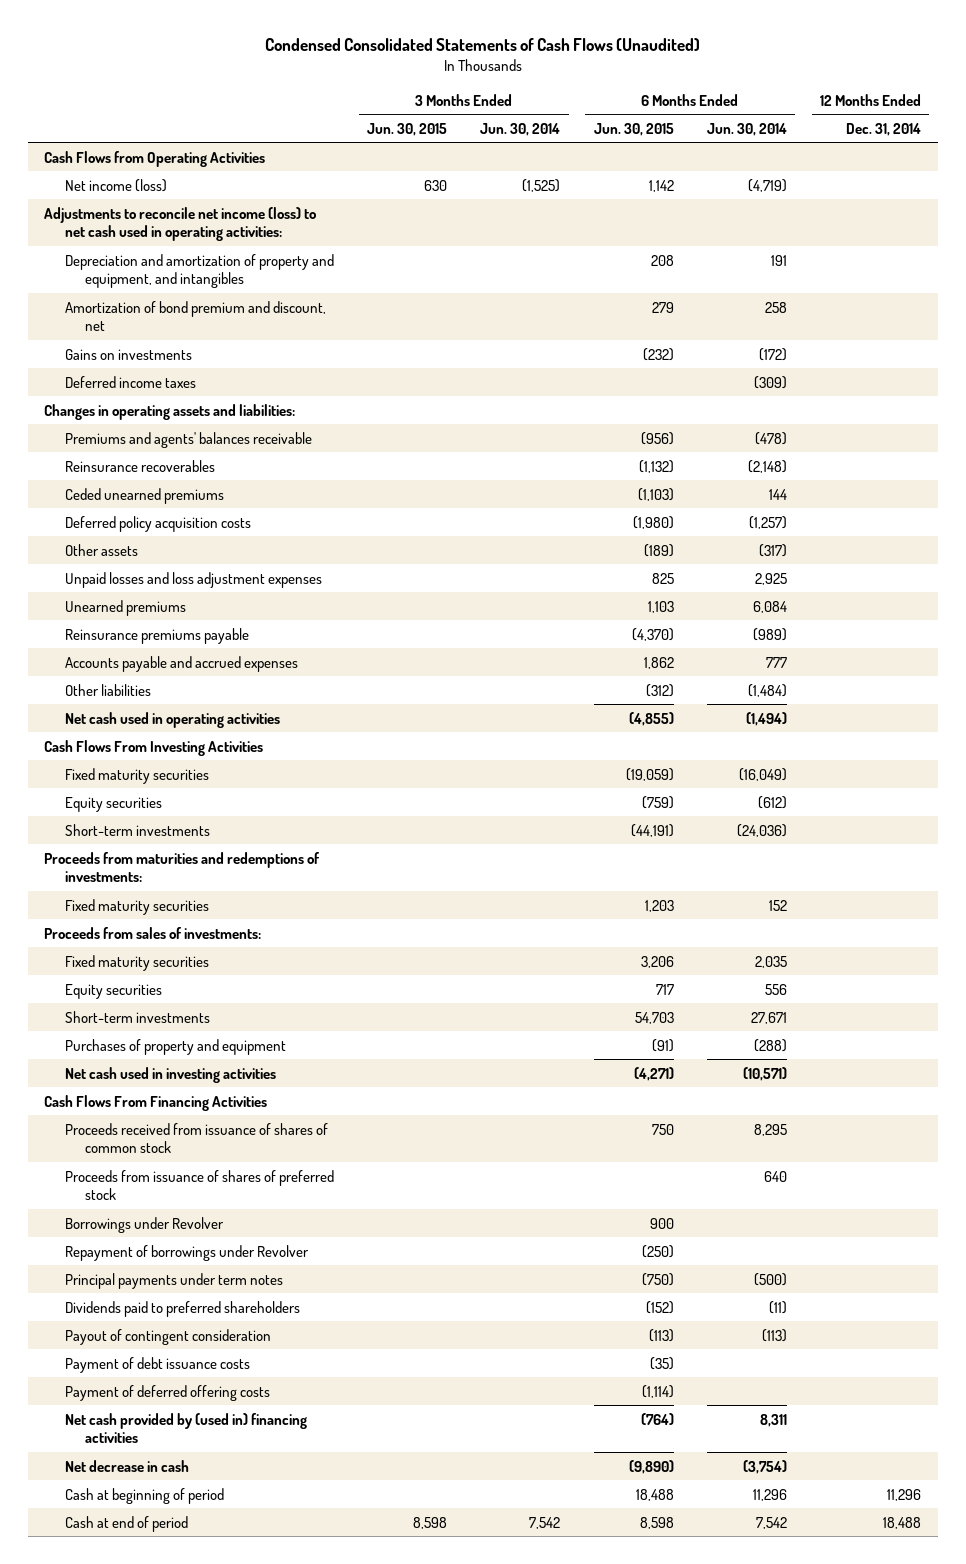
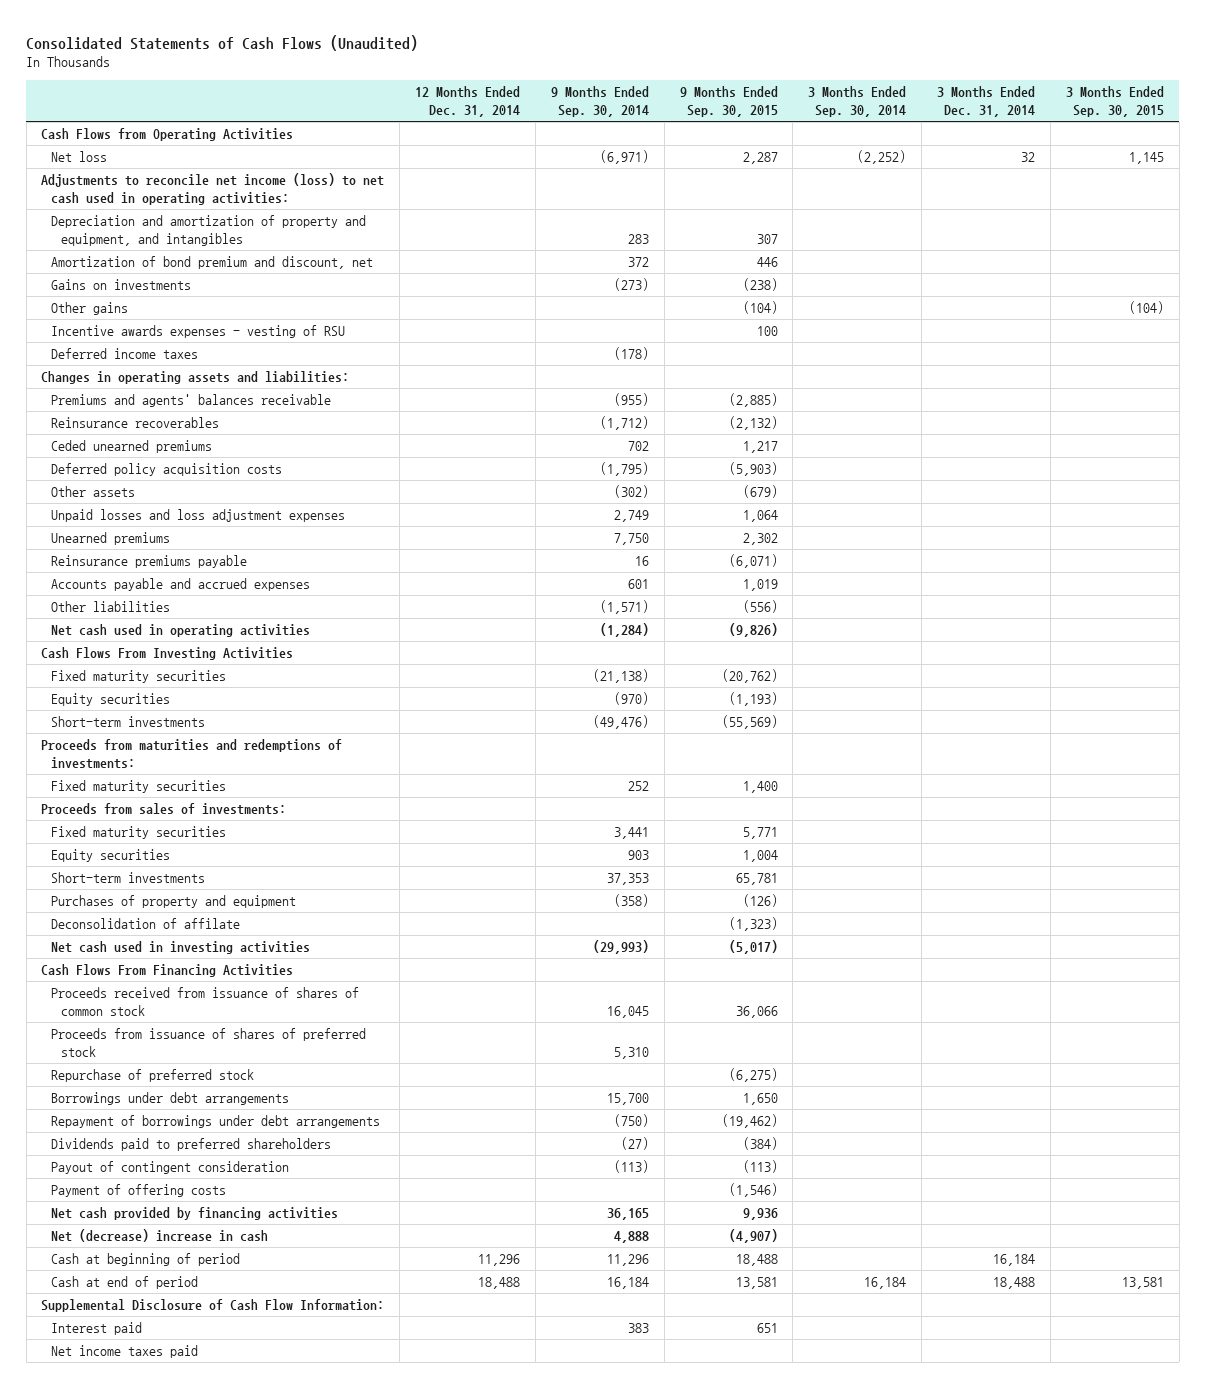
- Condensed Consolidated Statements of Cash Flows (Unaudited)
+ Consolidated Statements of Cash Flows (Unaudited)
- | 3 Months Ended Jun. 30, 2015 | 3 Months Ended Jun. 30, 2014 | 6 Months Ended Jun. 30, 2015 | 6 Months Ended Jun. 30, 2014 | 12 Months Ended Dec. 31, 2014
+ | 12 Months Ended Dec. 31, 2014 | 9 Months Ended Sep. 30, 2014 | 9 Months Ended Sep. 30, 2015 | 3 Months Ended Sep. 30, 2014 | 3 Months Ended Dec. 31, 2014 | 3 Months Ended Sep. 30, 2015
- Net income (loss) | 630 | (1,525) | 1,142 | (4,719) |
+ Net loss | | (6,971) | 2,287 | (2,252) | 32 | 1,145
+ Other gains | | | (104) | | | (104)
+ Incentive awards expenses - vesting of RSU | | | 100 | | |
+ Deconsolidation of affilate | | | (1,323) | | |
- Borrowings under Revolver | | | 900 | |
- Repayment of borrowings under Revolver | | | (250) | |
- Principal payments under term notes | | | (750) | (500) |
+ Repurchase of preferred stock | | | (6,275) | | |
+ Borrowings under debt arrangements | | 15,700 | 1,650 | | |
+ Repayment of borrowings under debt arrangements | | (750) | (19,462) | | |
- Payment of debt issuance costs | | | (35) | |
- Payment of deferred offering costs | | | (1,114) | |
- Net cash provided by (used in) financing activities | | | (764) | 8,311 |
- Net decrease in cash | | | (9,890) | (3,754) |
+ Payment of offering costs | | | (1,546) | | |
+ Net cash provided by financing activities | | 36,165 | 9,936 | | |
+ Net (decrease) increase in cash | | 4,888 | (4,907) | | |
+ Supplemental Disclosure of Cash Flow Information:
+ Interest paid | | 383 | 651 | | |
+ Net income taxes paid

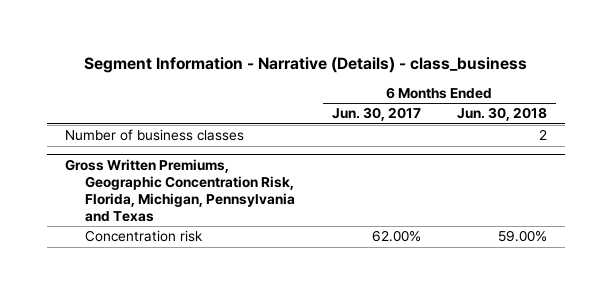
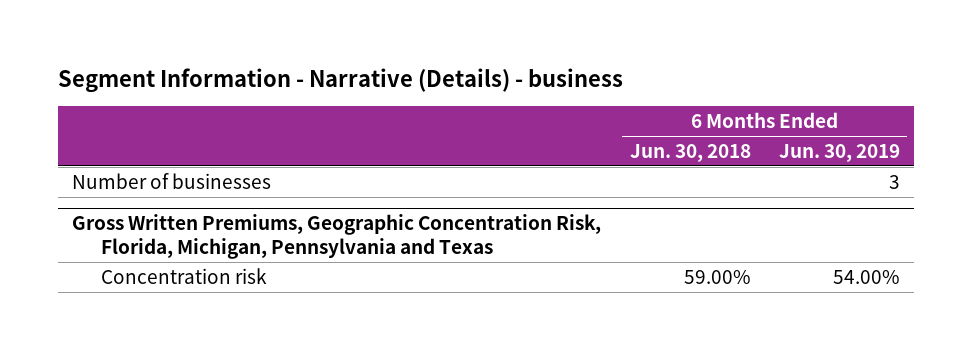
- Segment Information - Narrative (Details) - class_business
+ Segment Information - Narrative (Details) - business
- | 6 Months Ended Jun. 30, 2017 | 6 Months Ended Jun. 30, 2018
+ | 6 Months Ended Jun. 30, 2018 | 6 Months Ended Jun. 30, 2019
- Number of business classes | | 2
+ Number of businesses | | 3

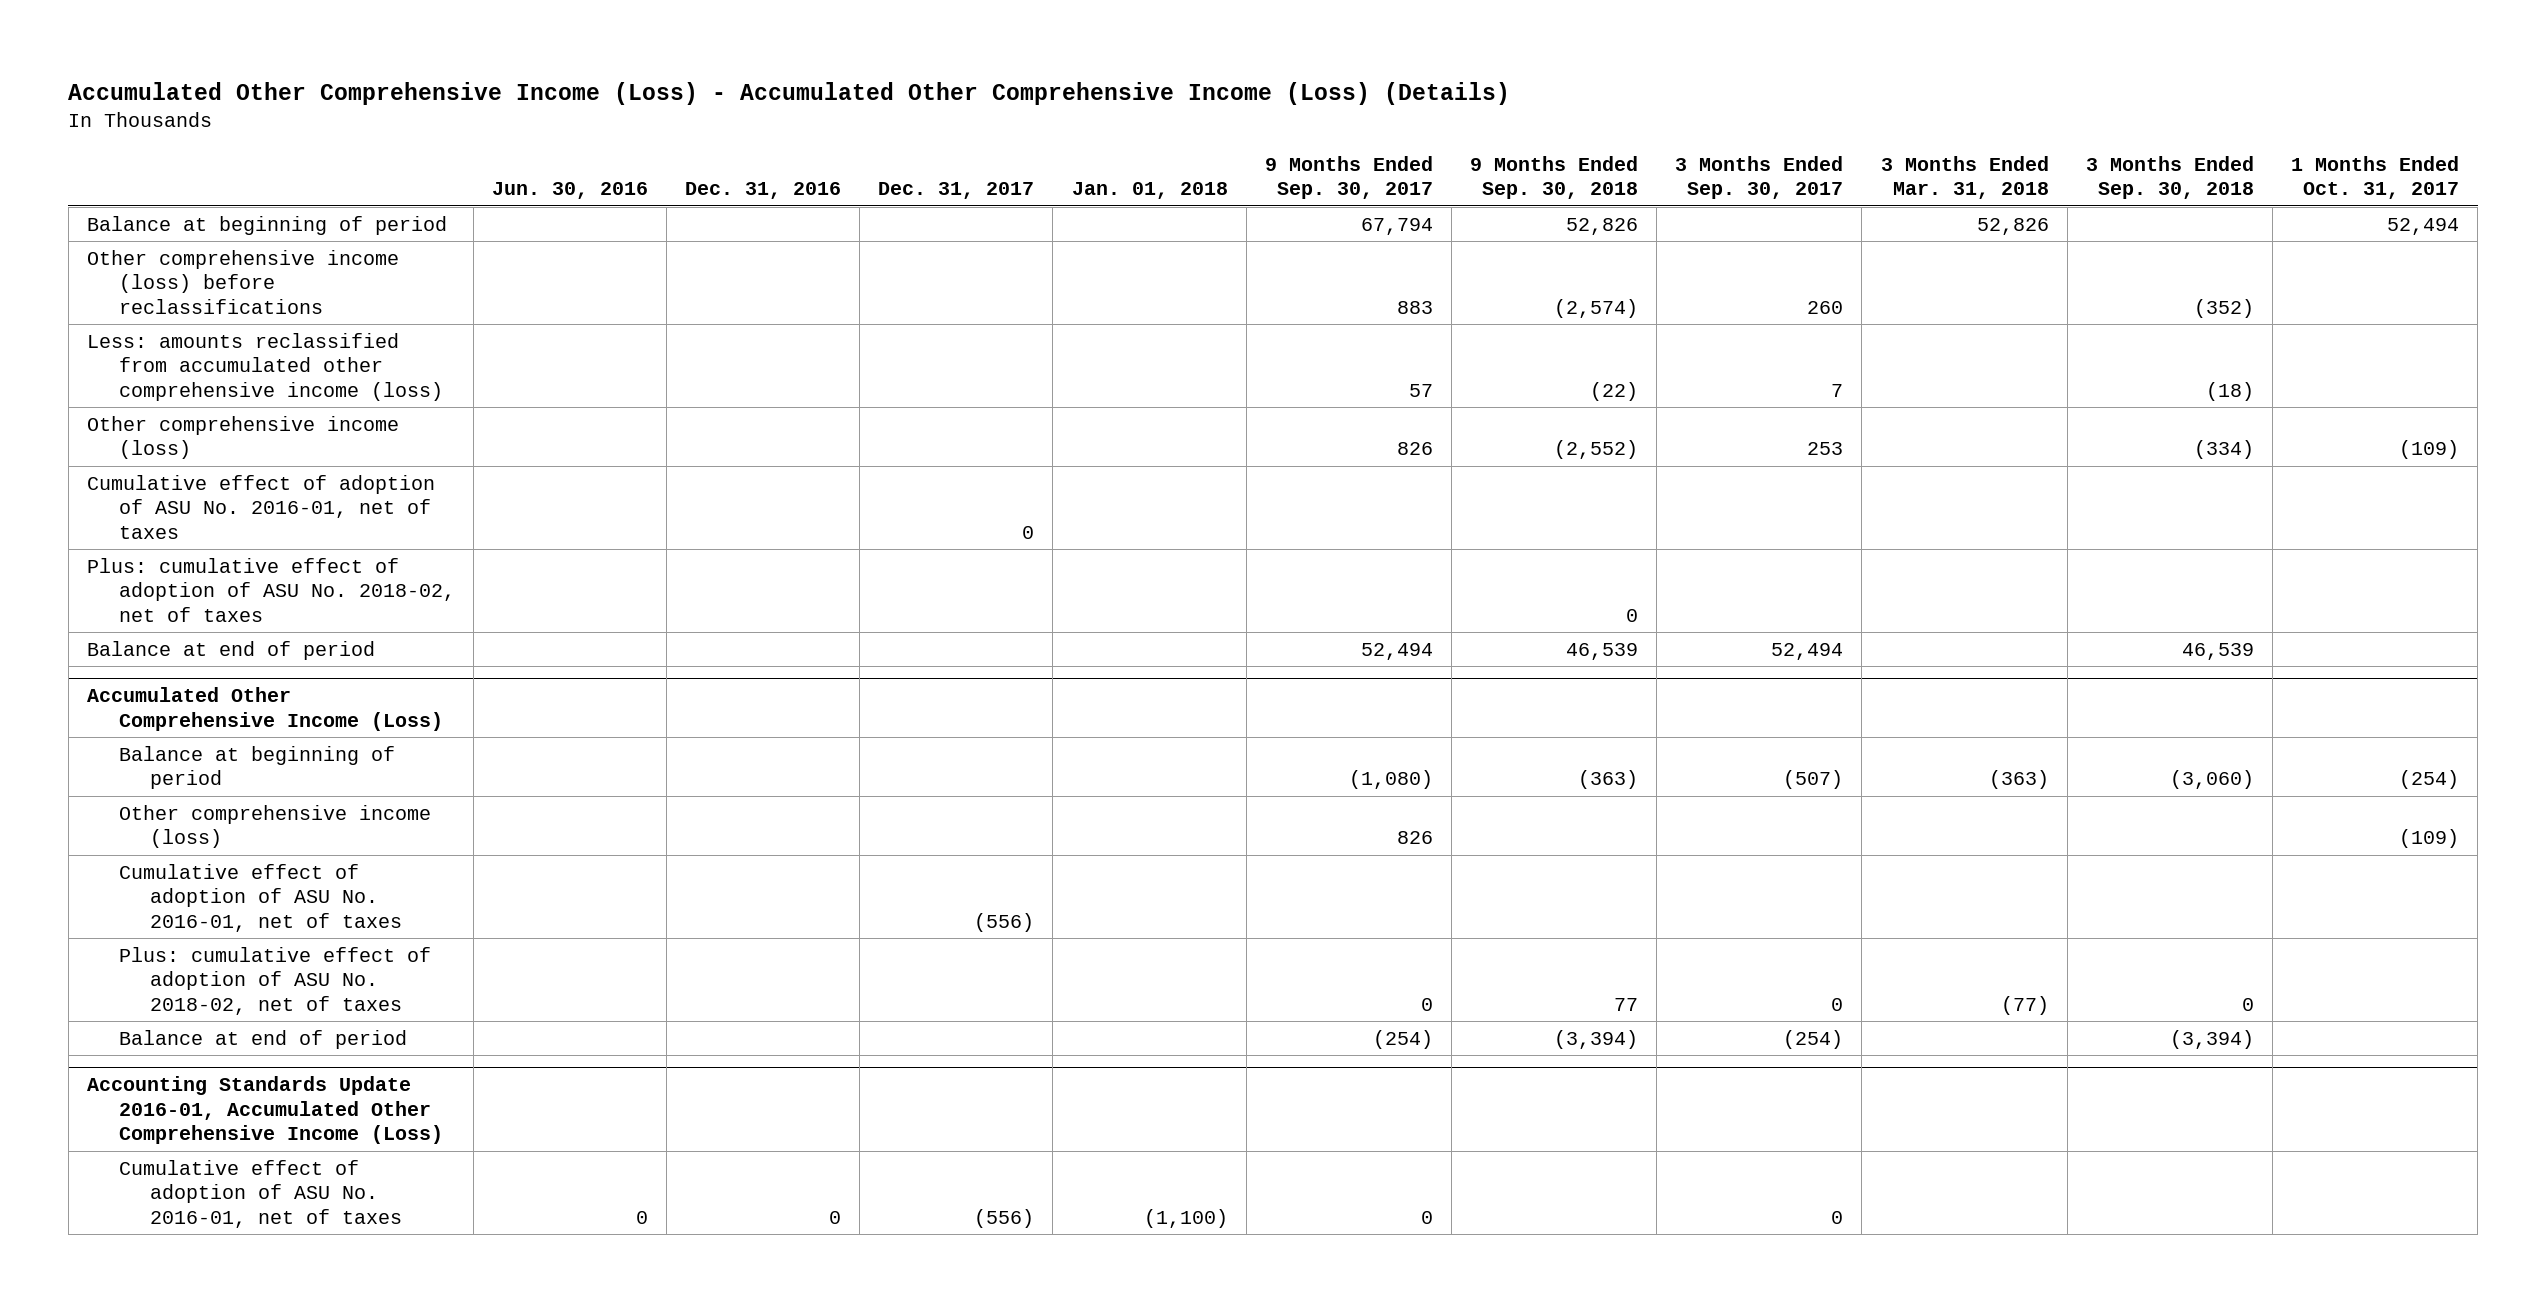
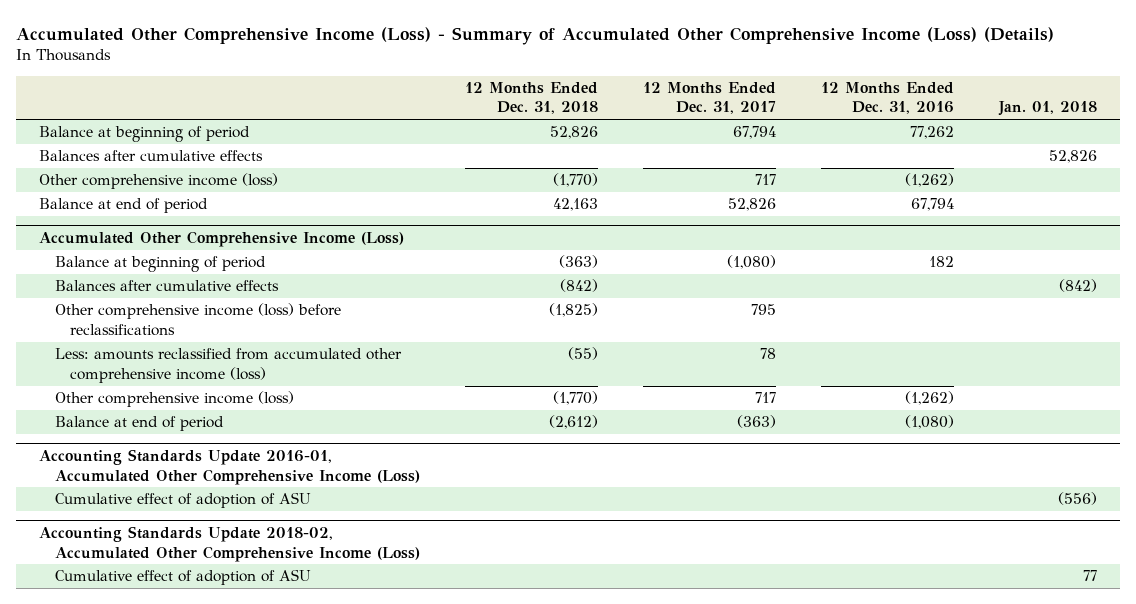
- Accumulated Other Comprehensive Income (Loss) - Accumulated Other Comprehensive Income (Loss) (Details)
+ Accumulated Other Comprehensive Income (Loss) - Summary of Accumulated Other Comprehensive Income (Loss) (Details)
- | Jun. 30, 2016 | Dec. 31, 2016 | Dec. 31, 2017 | Jan. 01, 2018 | 9 Months Ended Sep. 30, 2017 | 9 Months Ended Sep. 30, 2018 | 3 Months Ended Sep. 30, 2017 | 3 Months Ended Mar. 31, 2018 | 3 Months Ended Sep. 30, 2018 | 1 Months Ended Oct. 31, 2017
+ | 12 Months Ended Dec. 31, 2018 | 12 Months Ended Dec. 31, 2017 | 12 Months Ended Dec. 31, 2016 | Jan. 01, 2018
- Other comprehensive income (loss) before reclassifications | | | | | 883 | (2,574) | 260 | | (352) |
- Less: amounts reclassified from accumulated other comprehensive income (loss) | | | | | 57 | (22) | 7 | | (18) |
+ Balances after cumulative effects | | | | 52,826
- Cumulative effect of adoption of ASU No. 2016-01, net of taxes | | | 0 | | | | | | |
- Plus: cumulative effect of adoption of ASU No. 2018-02, net of taxes | | | | | | 0 | | | |
@ Accumulated Other Comprehensive Income (Loss)
+ Balances after cumulative effects | (842) | | | (842)
+ Other comprehensive income (loss) before reclassifications | (1,825) | 795 | |
+ Less: amounts reclassified from accumulated other comprehensive income (loss) | (55) | 78 | |
- Cumulative effect of adoption of ASU No. 2016-01, net of taxes | | | (556) | | | | | | |
- Plus: cumulative effect of adoption of ASU No. 2018-02, net of taxes | | | | | 0 | 77 | 0 | (77) | 0 |
@ Accounting Standards Update 2016-01, Accumulated Other Comprehensive Income (Loss)
- Cumulative effect of adoption of ASU No. 2016-01, net of taxes | 0 | 0 | (556) | (1,100) | 0 | | 0 | | |
+ Cumulative effect of adoption of ASU | | | | (556)
+ Accounting Standards Update 2018-02, Accumulated Other Comprehensive Income (Loss)
+ Cumulative effect of adoption of ASU | | | | 77

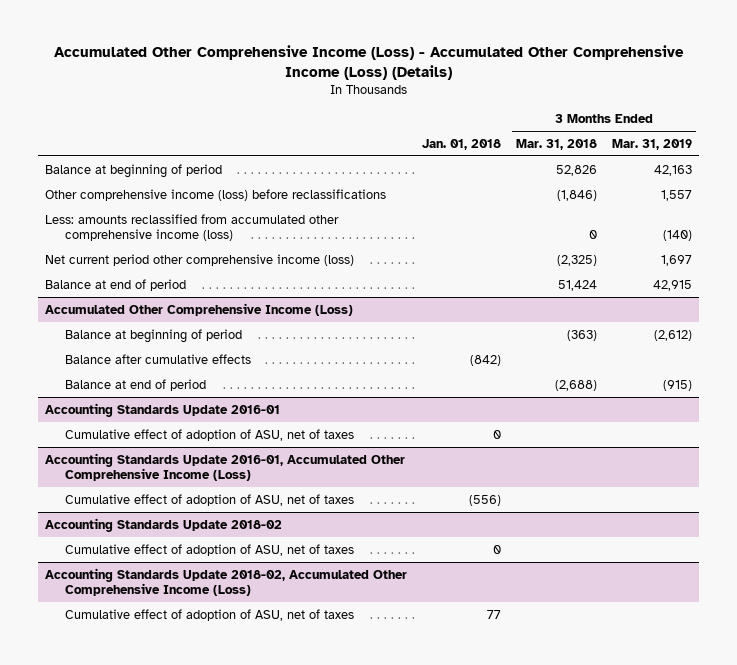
- Accumulated Other Comprehensive Income (Loss) - Summary of Accumulated Other Comprehensive Income (Loss) (Details)
+ Accumulated Other Comprehensive Income (Loss) - Accumulated Other Comprehensive Income (Loss) (Details)
- | 12 Months Ended Dec. 31, 2018 | 12 Months Ended Dec. 31, 2017 | 12 Months Ended Dec. 31, 2016 | Jan. 01, 2018
+ | Jan. 01, 2018 | 3 Months Ended Mar. 31, 2018 | 3 Months Ended Mar. 31, 2019
- Balances after cumulative effects | | | | 52,826
- Other comprehensive income (loss) | (1,770) | 717 | (1,262) |
+ Other comprehensive income (loss) before reclassifications | | (1,846) | 1,557
+ Less: amounts reclassified from accumulated other comprehensive income (loss) | | 0 | (140)
+ Net current period other comprehensive income (loss) | | (2,325) | 1,697
@ Accumulated Other Comprehensive Income (Loss)
- Balances after cumulative effects | (842) | | | (842)
- Other comprehensive income (loss) before reclassifications | (1,825) | 795 | |
- Less: amounts reclassified from accumulated other comprehensive income (loss) | (55) | 78 | |
- Other comprehensive income (loss) | (1,770) | 717 | (1,262) |
+ Balance after cumulative effects | (842) | |
+ Accounting Standards Update 2016-01
+ Cumulative effect of adoption of ASU, net of taxes | 0 | |
@ Accounting Standards Update 2016-01, Accumulated Other Comprehensive Income (Loss)
- Cumulative effect of adoption of ASU | | | | (556)
+ Cumulative effect of adoption of ASU, net of taxes | (556) | |
+ Accounting Standards Update 2018-02
+ Cumulative effect of adoption of ASU, net of taxes | 0 | |
@ Accounting Standards Update 2018-02, Accumulated Other Comprehensive Income (Loss)
- Cumulative effect of adoption of ASU | | | | 77
+ Cumulative effect of adoption of ASU, net of taxes | 77 | |

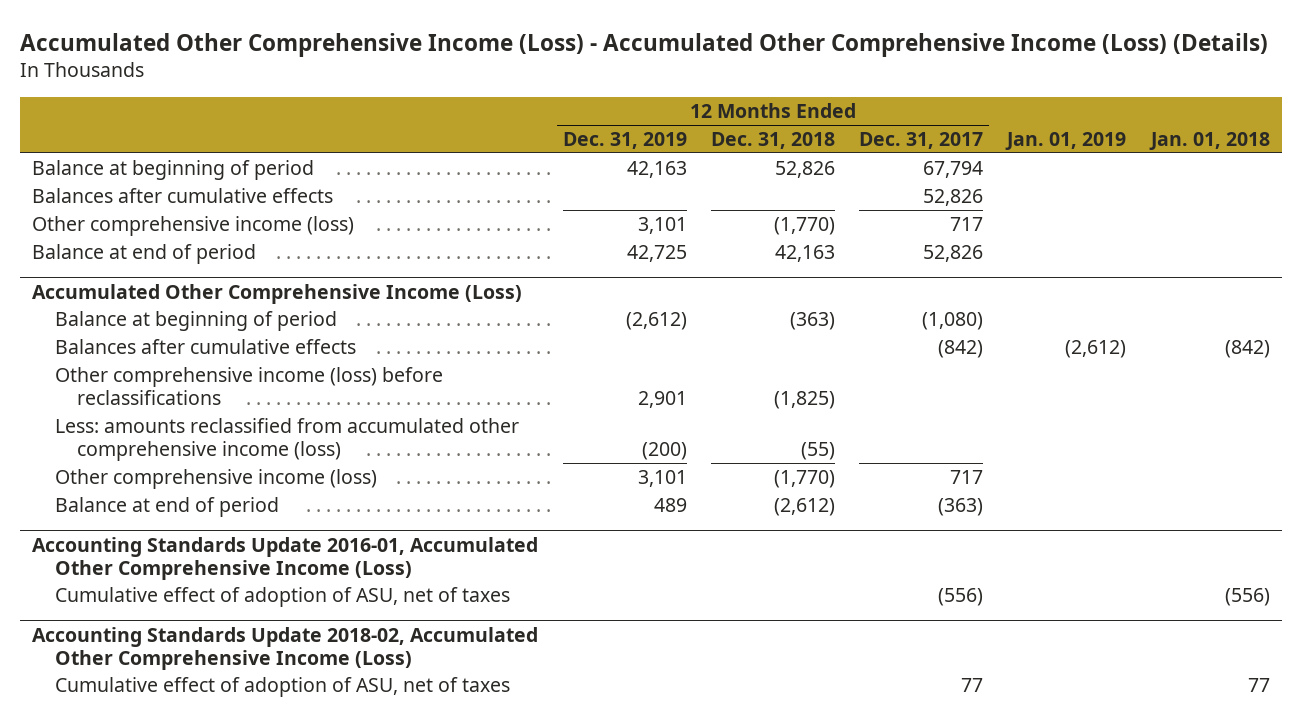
- | Jan. 01, 2018 | 3 Months Ended Mar. 31, 2018 | 3 Months Ended Mar. 31, 2019
+ | 12 Months Ended Dec. 31, 2019 | 12 Months Ended Dec. 31, 2018 | 12 Months Ended Dec. 31, 2017 | Jan. 01, 2019 | Jan. 01, 2018
- Other comprehensive income (loss) before reclassifications | | (1,846) | 1,557
- Less: amounts reclassified from accumulated other comprehensive income (loss) | | 0 | (140)
- Net current period other comprehensive income (loss) | | (2,325) | 1,697
+ Balances after cumulative effects | | | 52,826 | |
+ Other comprehensive income (loss) | 3,101 | (1,770) | 717 | |
@ Accumulated Other Comprehensive Income (Loss)
- Balance after cumulative effects | (842) | |
+ Balances after cumulative effects | | | (842) | (2,612) | (842)
+ Other comprehensive income (loss) before reclassifications | 2,901 | (1,825) | | |
+ Less: amounts reclassified from accumulated other comprehensive income (loss) | (200) | (55) | | |
+ Other comprehensive income (loss) | 3,101 | (1,770) | 717 | |
- Accounting Standards Update 2016-01
- Cumulative effect of adoption of ASU, net of taxes | 0 | |
- Accounting Standards Update 2018-02
- Cumulative effect of adoption of ASU, net of taxes | 0 | |

